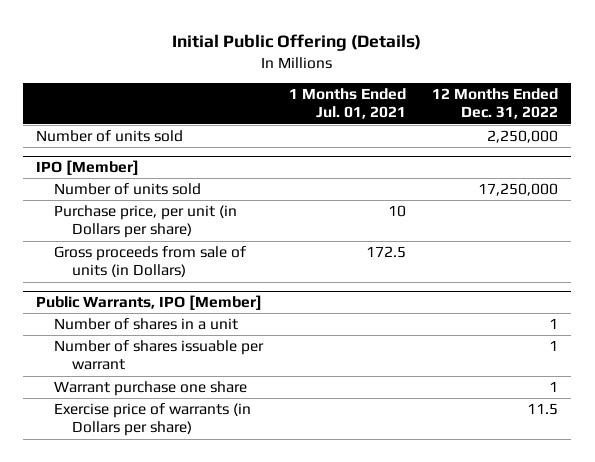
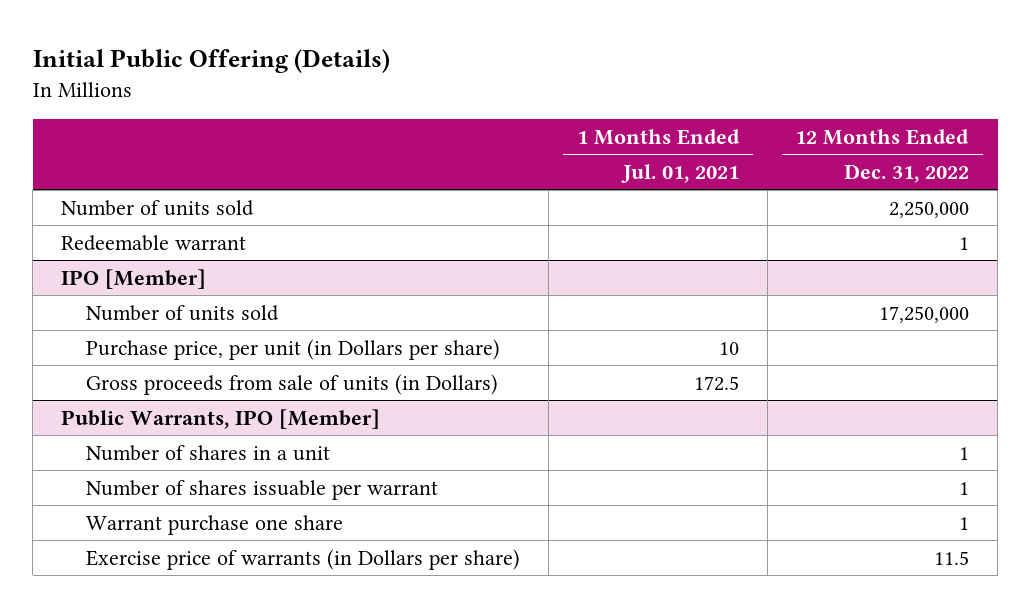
+ Redeemable warrant | | 1

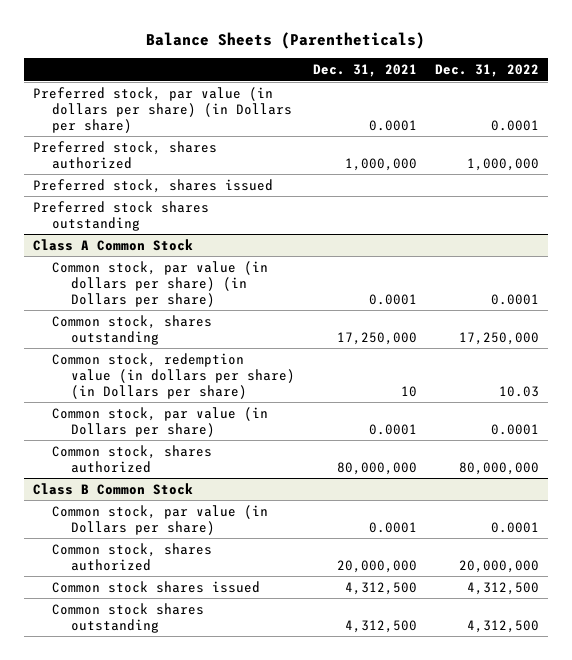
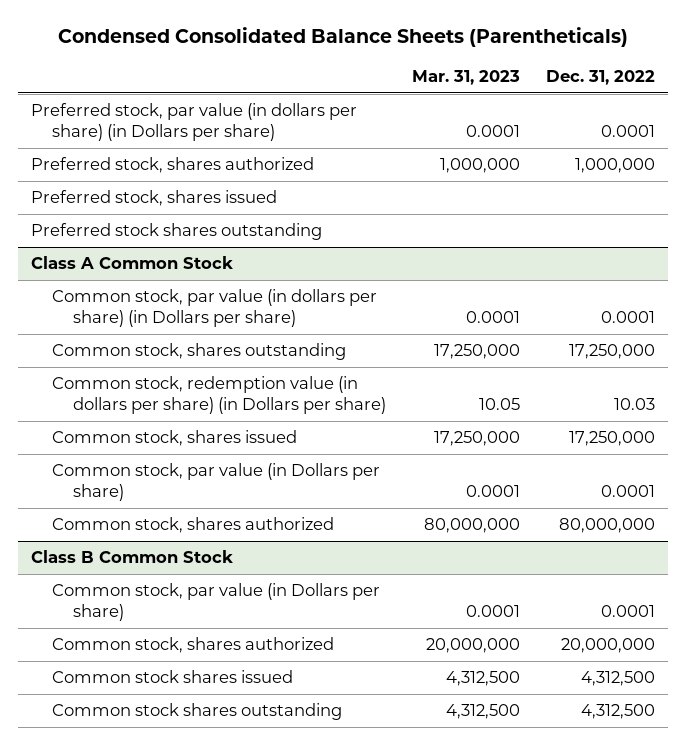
- Balance Sheets (Parentheticals)
+ Condensed Consolidated Balance Sheets (Parentheticals)
- | Dec. 31, 2021 | Dec. 31, 2022
+ | Mar. 31, 2023 | Dec. 31, 2022
@ Class A Common Stock
+ Common stock, shares issued | 17,250,000 | 17,250,000

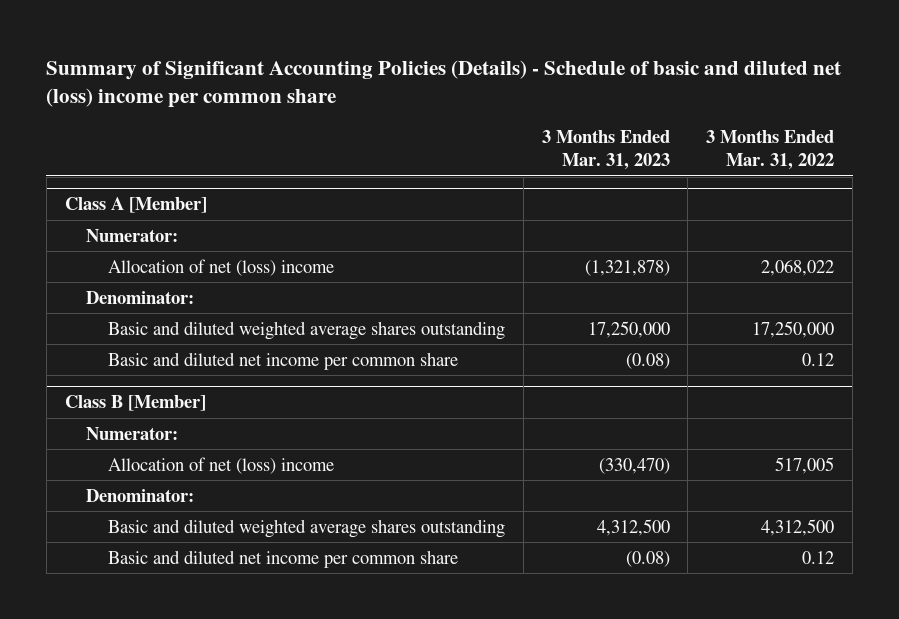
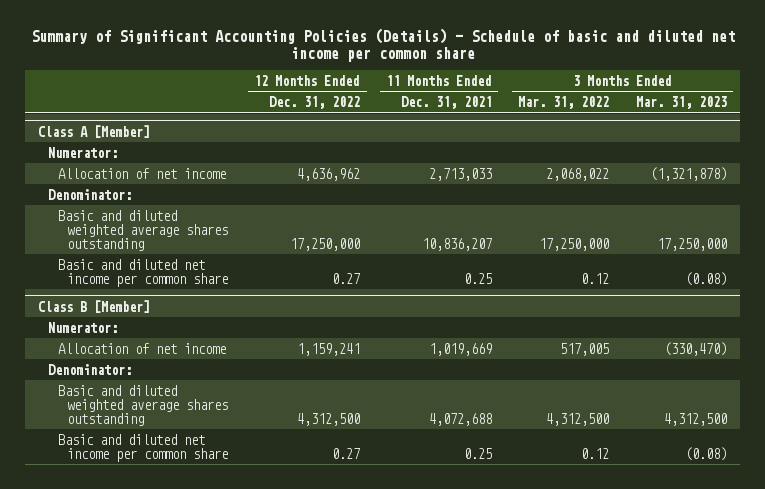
- Summary of Significant Accounting Policies (Details) - Schedule of basic and diluted net (loss) income per common share
+ Summary of Significant Accounting Policies (Details) - Schedule of basic and diluted net income per common share
- | 3 Months Ended Mar. 31, 2023 | 3 Months Ended Mar. 31, 2022
+ | 12 Months Ended Dec. 31, 2022 | 11 Months Ended Dec. 31, 2021 | 3 Months Ended Mar. 31, 2022 | 3 Months Ended Mar. 31, 2023
@ Class A [Member]
- Allocation of net (loss) income | (1,321,878) | 2,068,022
+ Allocation of net income | 4,636,962 | 2,713,033 | 2,068,022 | (1,321,878)
@ Class B [Member]
- Allocation of net (loss) income | (330,470) | 517,005
+ Allocation of net income | 1,159,241 | 1,019,669 | 517,005 | (330,470)

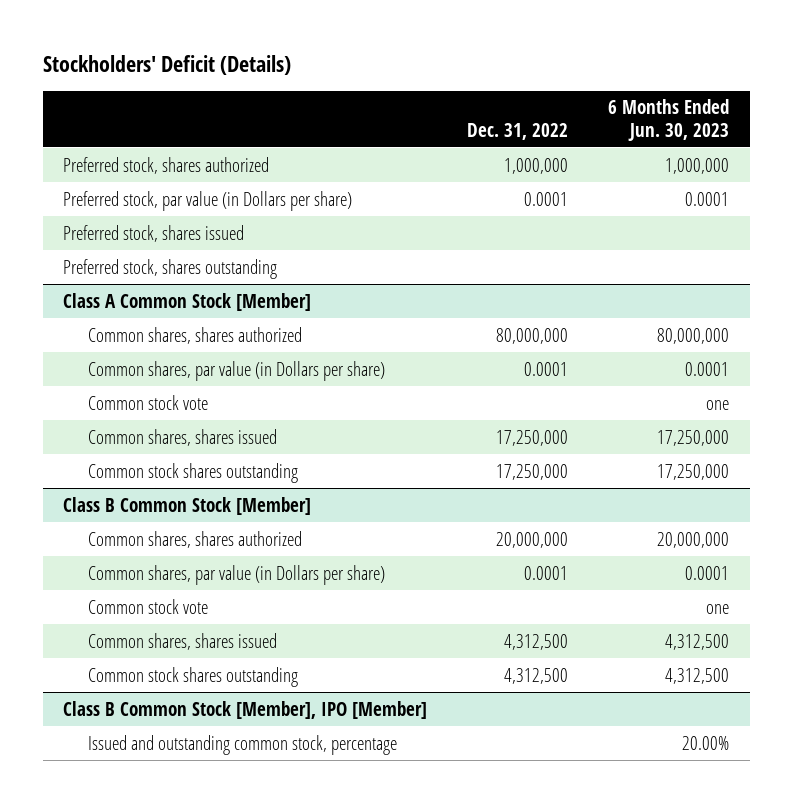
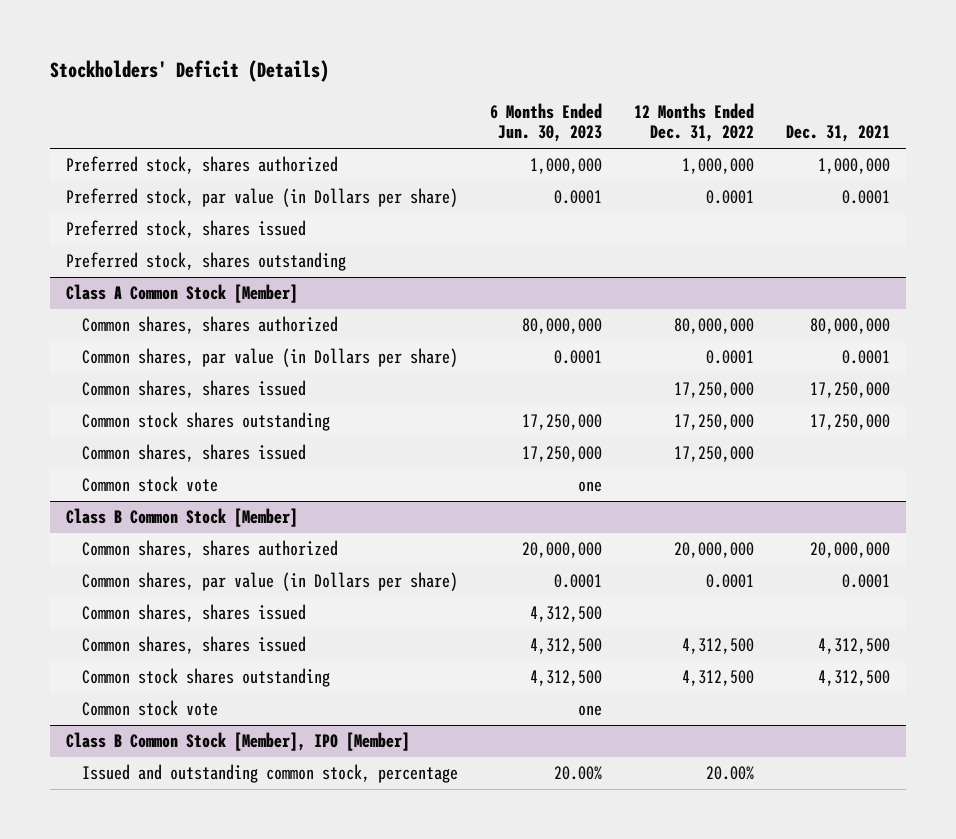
- | Dec. 31, 2022 | 6 Months Ended Jun. 30, 2023
+ | 6 Months Ended Jun. 30, 2023 | 12 Months Ended Dec. 31, 2022 | Dec. 31, 2021
@ Class A Common Stock [Member]
+ Common shares, shares issued | | 17,250,000 | 17,250,000
moved down: Common shares, shares issued | 17,250,000 | 17,250,000 |
moved down: Common stock vote | one | |
@ Class B Common Stock [Member]
+ Common shares, shares issued | 4,312,500 | 4,312,500 | 4,312,500
moved down: Common stock vote | one | |

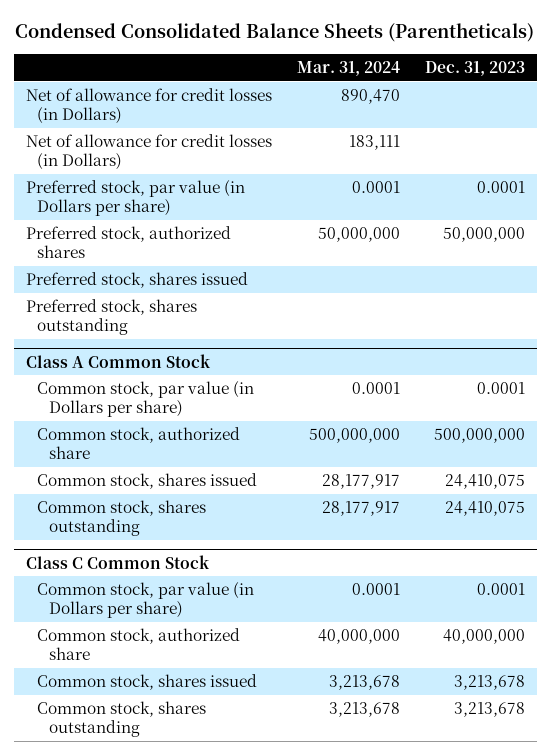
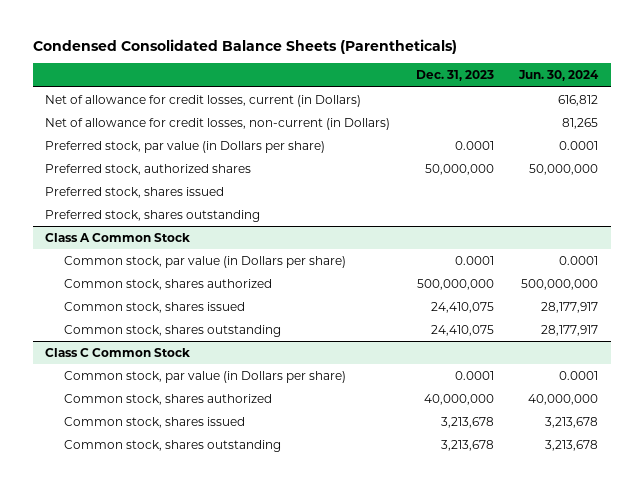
- | Mar. 31, 2024 | Dec. 31, 2023
+ | Dec. 31, 2023 | Jun. 30, 2024
- Net of allowance for credit losses (in Dollars) | 890,470 |
- Net of allowance for credit losses (in Dollars) | 183,111 |
+ Net of allowance for credit losses, current (in Dollars) | | 616,812
+ Net of allowance for credit losses, non-current (in Dollars) | | 81,265
@ Class A Common Stock
- Common stock, authorized share | 500,000,000 | 500,000,000
+ Common stock, shares authorized | 500,000,000 | 500,000,000
@ Class C Common Stock
- Common stock, authorized share | 40,000,000 | 40,000,000
+ Common stock, shares authorized | 40,000,000 | 40,000,000

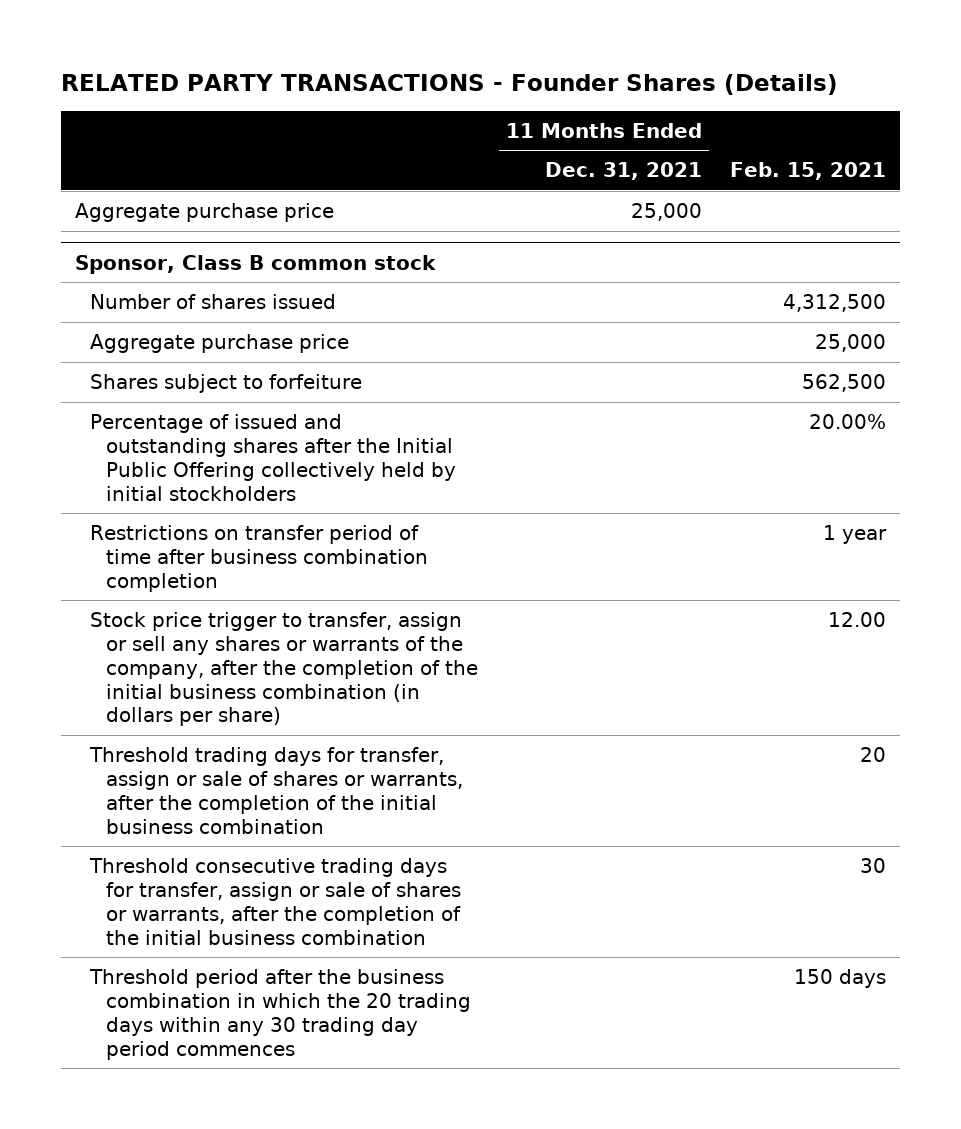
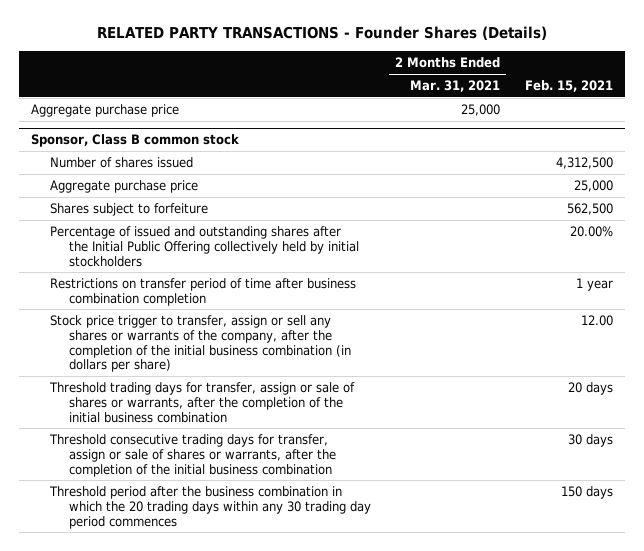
- | 11 Months Ended Dec. 31, 2021 | Feb. 15, 2021
+ | 2 Months Ended Mar. 31, 2021 | Feb. 15, 2021
@ Sponsor, Class B common stock
- Threshold trading days for transfer, assign or sale of shares or warrants, after the completion of the initial business combination | | 20
- Threshold consecutive trading days for transfer, assign or sale of shares or warrants, after the completion of the initial business combination | | 30
+ Threshold trading days for transfer, assign or sale of shares or warrants, after the completion of the initial business combination | | 20 days
+ Threshold consecutive trading days for transfer, assign or sale of shares or warrants, after the completion of the initial business combination | | 30 days

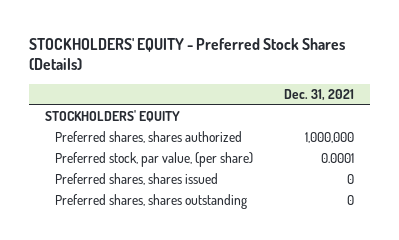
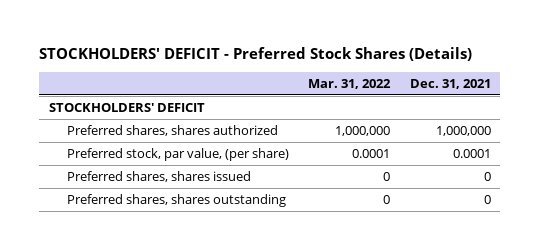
- STOCKHOLDERS' EQUITY - Preferred Stock Shares (Details)
+ STOCKHOLDERS' DEFICIT - Preferred Stock Shares (Details)
- | Dec. 31, 2021
+ | Mar. 31, 2022 | Dec. 31, 2021
- STOCKHOLDERS' EQUITY
+ STOCKHOLDERS' DEFICIT

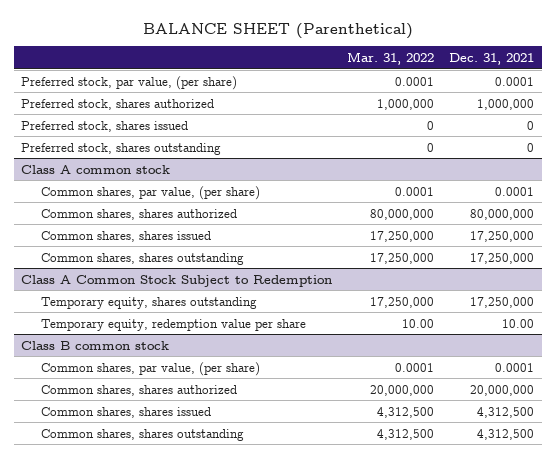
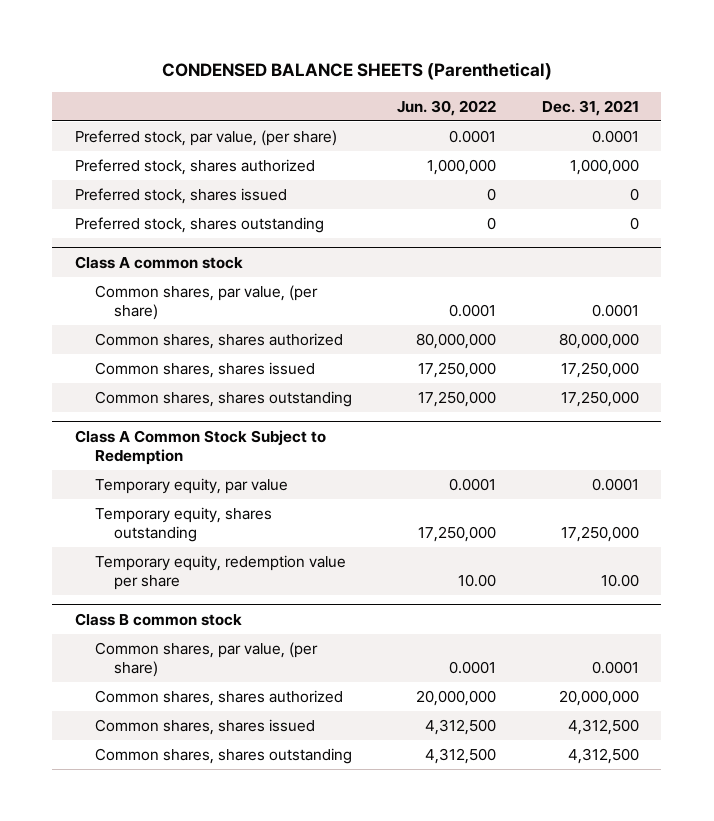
- BALANCE SHEET (Parenthetical)
+ CONDENSED BALANCE SHEETS (Parenthetical)
- | Mar. 31, 2022 | Dec. 31, 2021
+ | Jun. 30, 2022 | Dec. 31, 2021
@ Class A Common Stock Subject to Redemption
+ Temporary equity, par value | 0.0001 | 0.0001

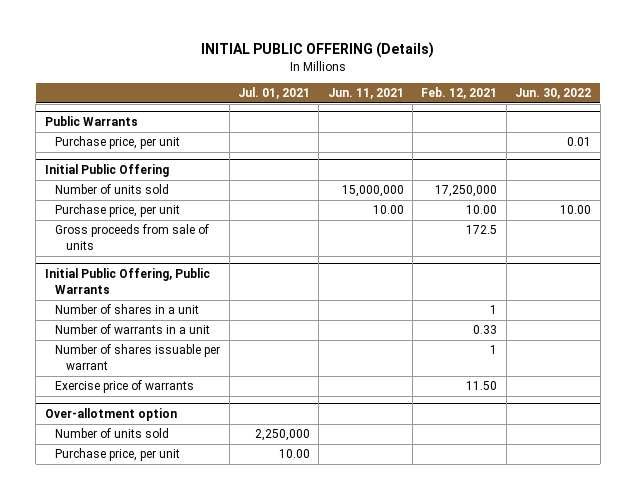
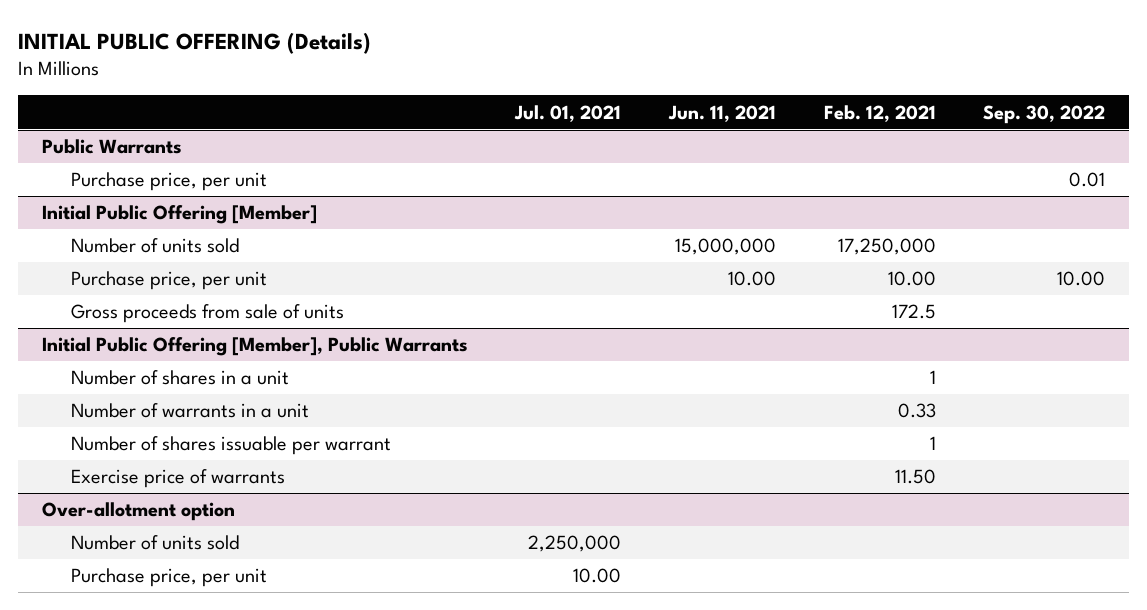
- | Jul. 01, 2021 | Jun. 11, 2021 | Feb. 12, 2021 | Jun. 30, 2022
+ | Jul. 01, 2021 | Jun. 11, 2021 | Feb. 12, 2021 | Sep. 30, 2022
- Initial Public Offering
+ Initial Public Offering [Member]
- Initial Public Offering, Public Warrants
+ Initial Public Offering [Member], Public Warrants

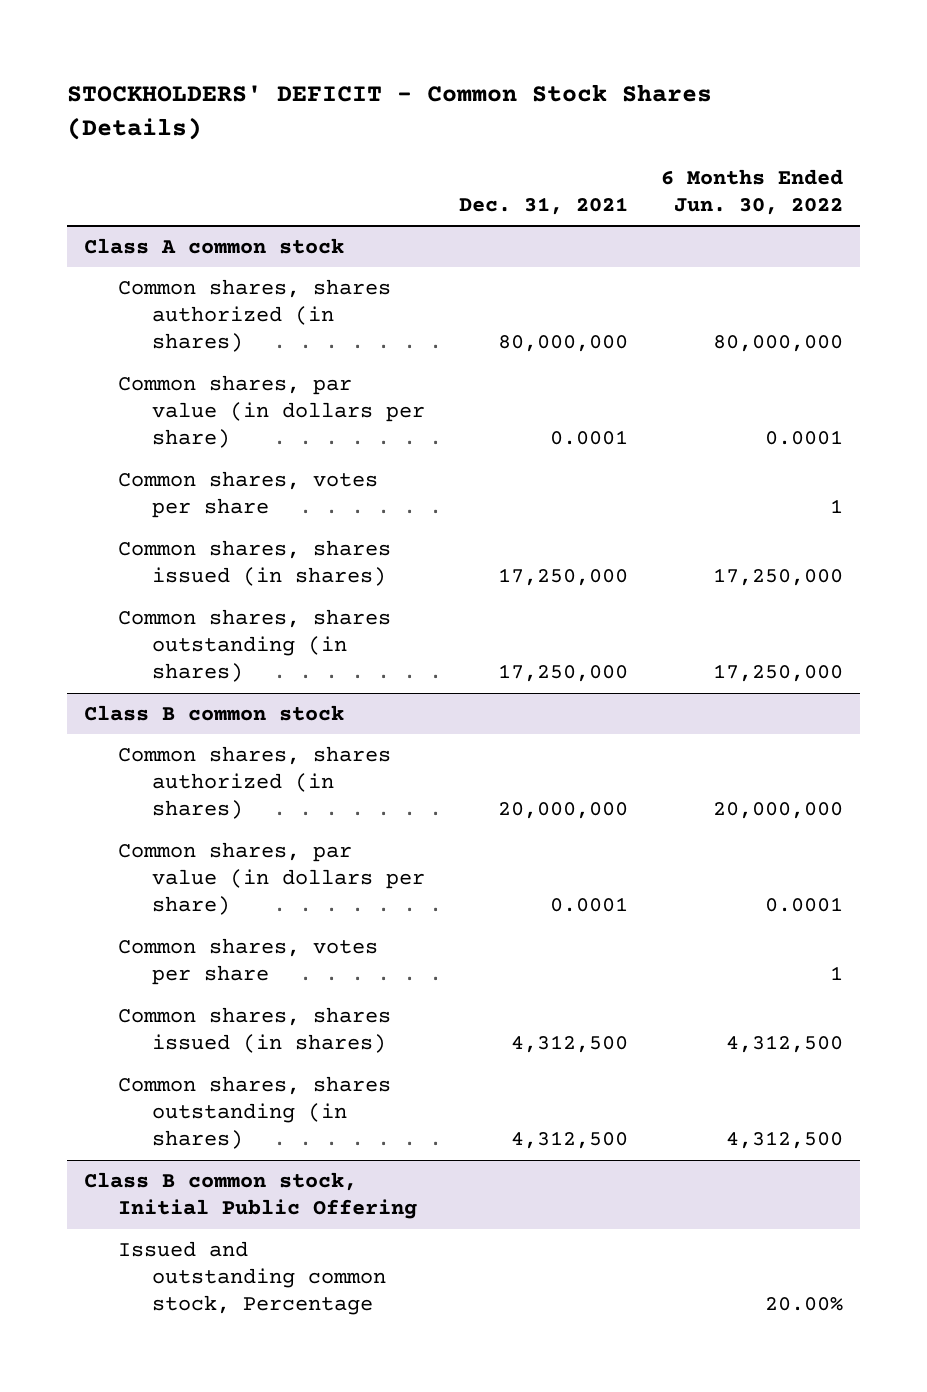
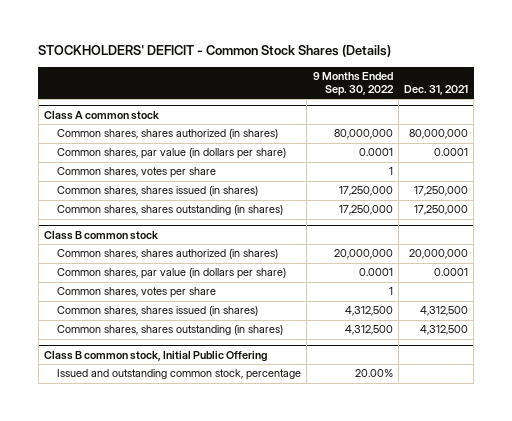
- | Dec. 31, 2021 | 6 Months Ended Jun. 30, 2022
+ | 9 Months Ended Sep. 30, 2022 | Dec. 31, 2021
@ Class B common stock, Initial Public Offering
- Issued and outstanding common stock, Percentage | | 20.00%
+ Issued and outstanding common stock, percentage | 20.00% |

